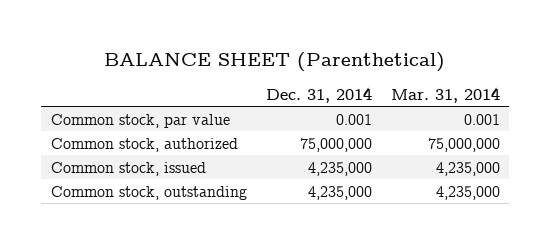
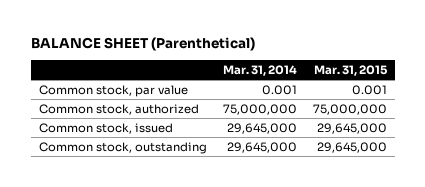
- | Dec. 31, 2014 | Mar. 31, 2014
+ | Mar. 31, 2014 | Mar. 31, 2015
- Common stock, issued | 4,235,000 | 4,235,000
- Common stock, outstanding | 4,235,000 | 4,235,000
+ Common stock, issued | 29,645,000 | 29,645,000
+ Common stock, outstanding | 29,645,000 | 29,645,000

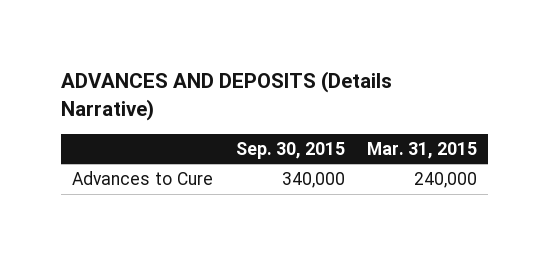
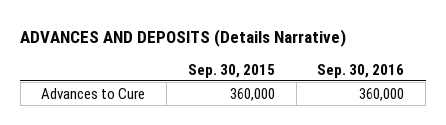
- | Sep. 30, 2015 | Mar. 31, 2015
+ | Sep. 30, 2015 | Sep. 30, 2016
- Advances to Cure | 340,000 | 240,000
+ Advances to Cure | 360,000 | 360,000

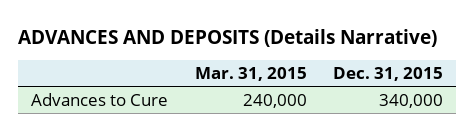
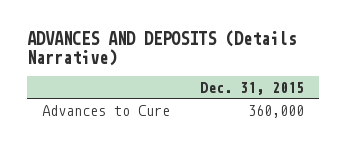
- | Mar. 31, 2015 | Dec. 31, 2015
+ | Dec. 31, 2015
- Advances to Cure | 240,000 | 340,000
+ Advances to Cure | 360,000

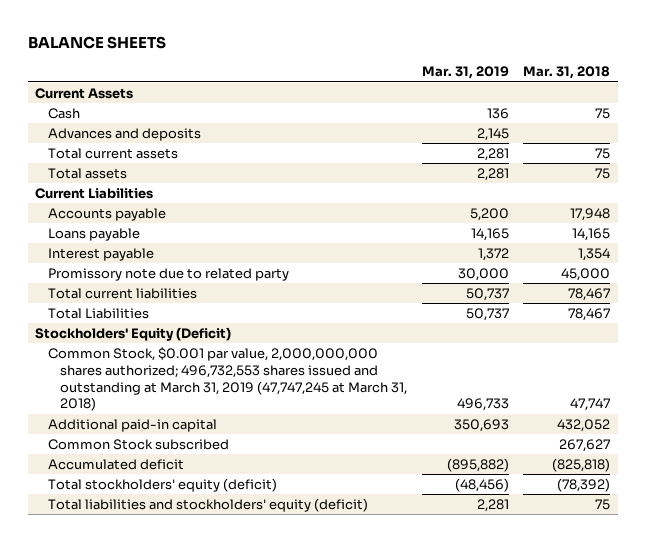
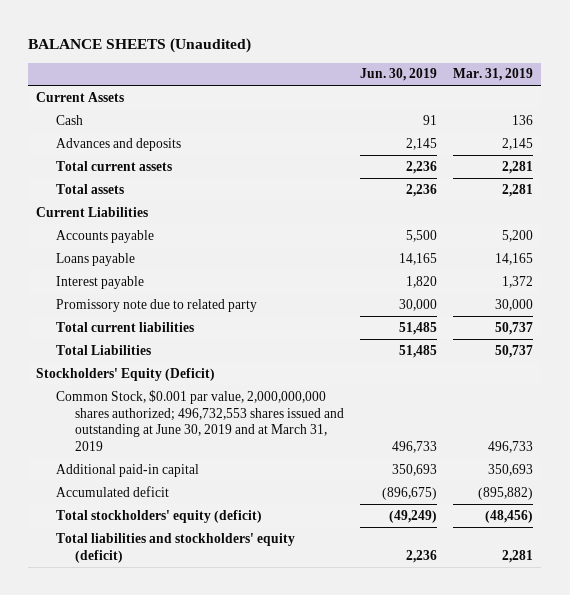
- BALANCE SHEETS
+ BALANCE SHEETS (Unaudited)
- | Mar. 31, 2019 | Mar. 31, 2018
+ | Jun. 30, 2019 | Mar. 31, 2019
- Common Stock, $0.001 par value, 2,000,000,000 shares authorized; 496,732,553 shares issued and outstanding at March 31, 2019 (47,747,245 at March 31, 2018) | 496,733 | 47,747
+ Common Stock, $0.001 par value, 2,000,000,000 shares authorized; 496,732,553 shares issued and outstanding at June 30, 2019 and at March 31, 2019 | 496,733 | 496,733
- Common Stock subscribed | | 267,627

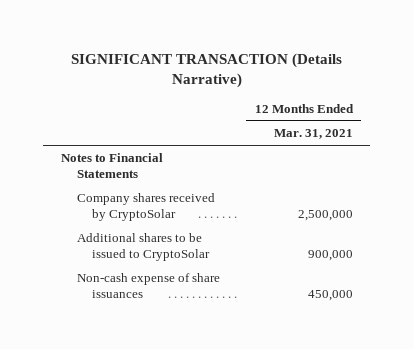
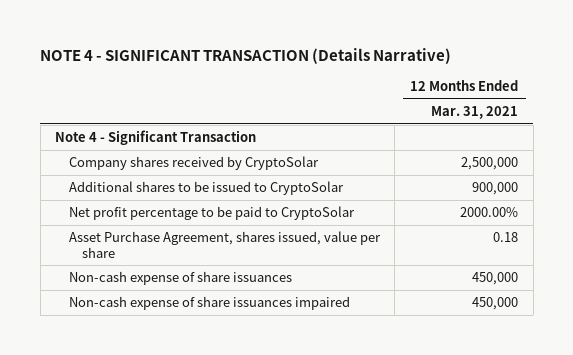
- SIGNIFICANT TRANSACTION (Details Narrative)
+ NOTE 4 - SIGNIFICANT TRANSACTION (Details Narrative)
- Notes to Financial Statements
+ Note 4 - Significant Transaction
+ Net profit percentage to be paid to CryptoSolar | 2000.00%
+ Asset Purchase Agreement, shares issued, value per share | 0.18
+ Non-cash expense of share issuances impaired | 450,000

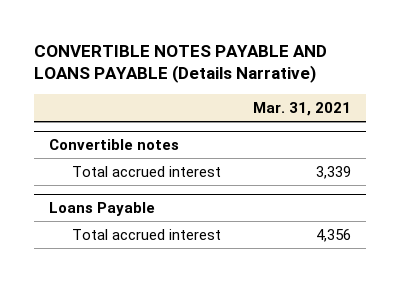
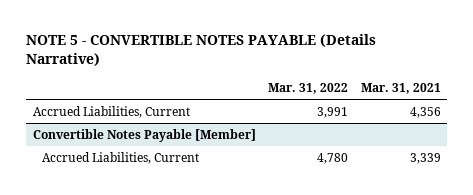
- CONVERTIBLE NOTES PAYABLE AND LOANS PAYABLE (Details Narrative)
+ NOTE 5 - CONVERTIBLE NOTES PAYABLE (Details Narrative)
- | Mar. 31, 2021
+ | Mar. 31, 2022 | Mar. 31, 2021
- Convertible notes
- Total accrued interest | 3,339
- Loans Payable
- Total accrued interest | 4,356
+ Accrued Liabilities, Current | 3,991 | 4,356
+ Convertible Notes Payable [Member]
+ Accrued Liabilities, Current | 4,780 | 3,339

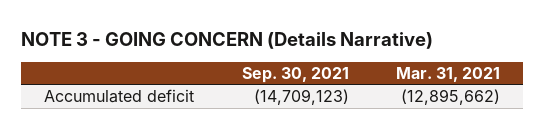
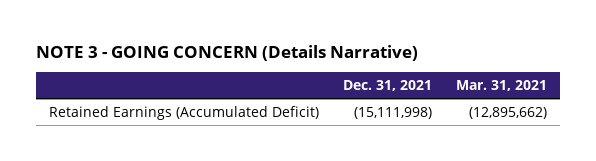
- | Sep. 30, 2021 | Mar. 31, 2021
+ | Dec. 31, 2021 | Mar. 31, 2021
- Accumulated deficit | (14,709,123) | (12,895,662)
+ Retained Earnings (Accumulated Deficit) | (15,111,998) | (12,895,662)

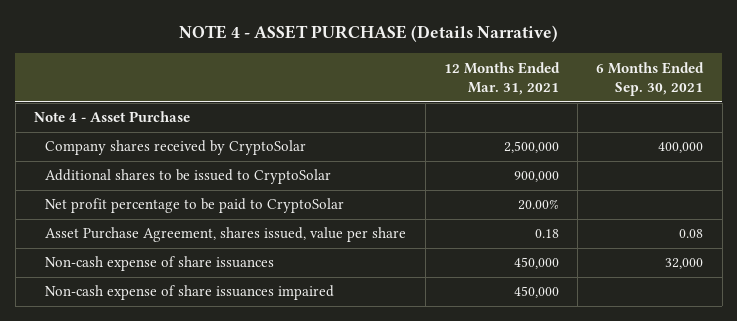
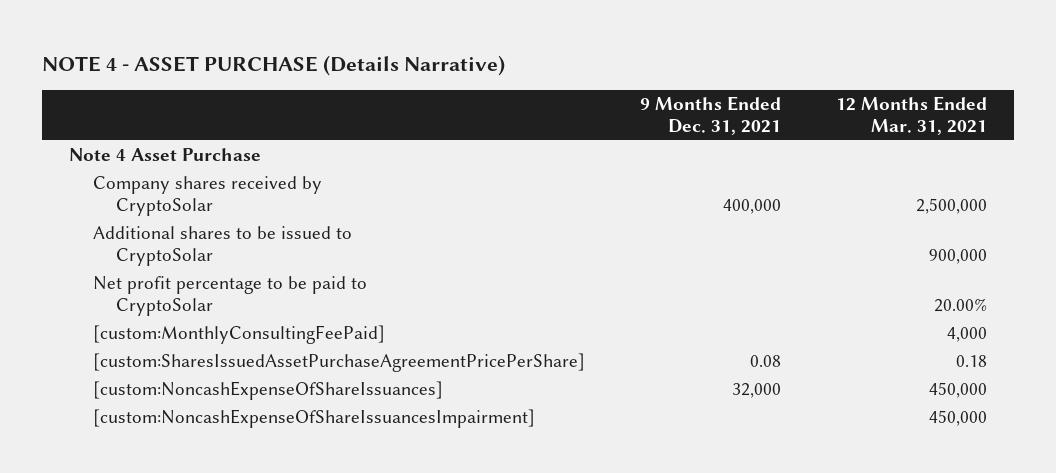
- | 12 Months Ended Mar. 31, 2021 | 6 Months Ended Sep. 30, 2021
+ | 9 Months Ended Dec. 31, 2021 | 12 Months Ended Mar. 31, 2021
- Note 4 - Asset Purchase
+ Note 4 Asset Purchase
- Asset Purchase Agreement, shares issued, value per share | 0.18 | 0.08
- Non-cash expense of share issuances | 450,000 | 32,000
- Non-cash expense of share issuances impaired | 450,000 |
+ [custom:MonthlyConsultingFeePaid] | | 4,000
+ [custom:SharesIssuedAssetPurchaseAgreementPricePerShare] | 0.08 | 0.18
+ [custom:NoncashExpenseOfShareIssuances] | 32,000 | 450,000
+ [custom:NoncashExpenseOfShareIssuancesImpairment] | | 450,000

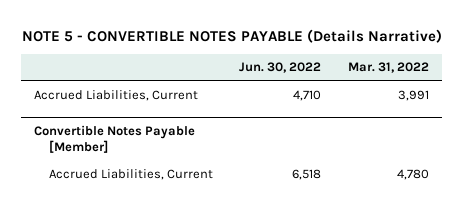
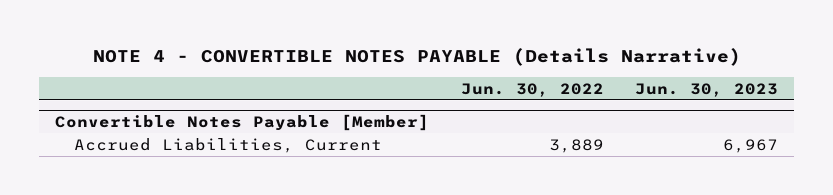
- NOTE 5 - CONVERTIBLE NOTES PAYABLE (Details Narrative)
+ NOTE 4 - CONVERTIBLE NOTES PAYABLE (Details Narrative)
- | Jun. 30, 2022 | Mar. 31, 2022
+ | Jun. 30, 2022 | Jun. 30, 2023
- Accrued Liabilities, Current | 4,710 | 3,991
@ Convertible Notes Payable [Member]
- Accrued Liabilities, Current | 6,518 | 4,780
+ Accrued Liabilities, Current | 3,889 | 6,967

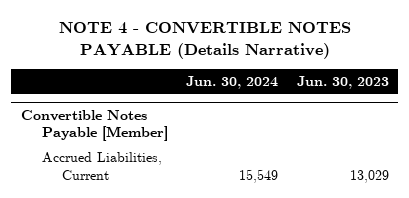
- | Jun. 30, 2022 | Jun. 30, 2023
+ | Jun. 30, 2024 | Jun. 30, 2023
@ Convertible Notes Payable [Member]
- Accrued Liabilities, Current | 3,889 | 6,967
+ Accrued Liabilities, Current | 15,549 | 13,029

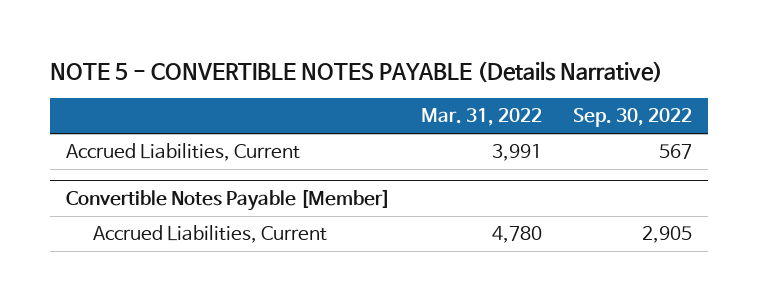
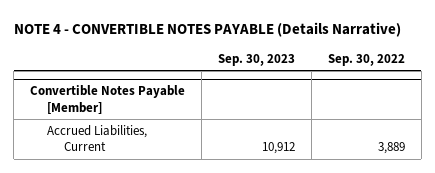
- NOTE 5 - CONVERTIBLE NOTES PAYABLE (Details Narrative)
+ NOTE 4 - CONVERTIBLE NOTES PAYABLE (Details Narrative)
- | Mar. 31, 2022 | Sep. 30, 2022
+ | Sep. 30, 2023 | Sep. 30, 2022
- Accrued Liabilities, Current | 3,991 | 567
@ Convertible Notes Payable [Member]
- Accrued Liabilities, Current | 4,780 | 2,905
+ Accrued Liabilities, Current | 10,912 | 3,889

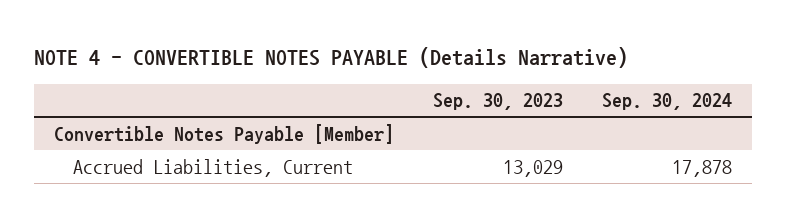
- | Sep. 30, 2023 | Sep. 30, 2022
+ | Sep. 30, 2023 | Sep. 30, 2024
@ Convertible Notes Payable [Member]
- Accrued Liabilities, Current | 10,912 | 3,889
+ Accrued Liabilities, Current | 13,029 | 17,878

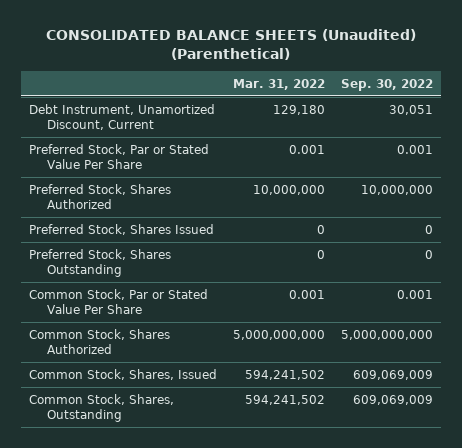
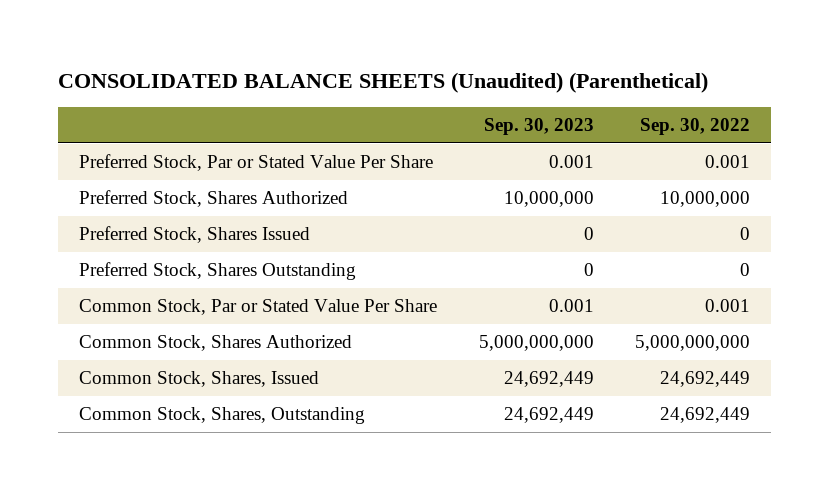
- | Mar. 31, 2022 | Sep. 30, 2022
+ | Sep. 30, 2023 | Sep. 30, 2022
- Debt Instrument, Unamortized Discount, Current | 129,180 | 30,051
- Common Stock, Shares, Issued | 594,241,502 | 609,069,009
- Common Stock, Shares, Outstanding | 594,241,502 | 609,069,009
+ Common Stock, Shares, Issued | 24,692,449 | 24,692,449
+ Common Stock, Shares, Outstanding | 24,692,449 | 24,692,449

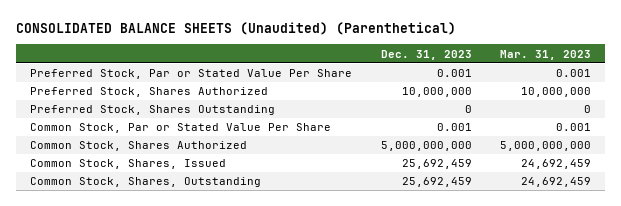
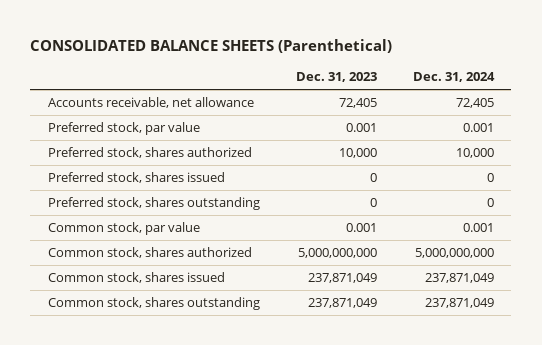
- CONSOLIDATED BALANCE SHEETS (Unaudited) (Parenthetical)
+ CONSOLIDATED BALANCE SHEETS (Parenthetical)
- | Dec. 31, 2023 | Mar. 31, 2023
+ | Dec. 31, 2023 | Dec. 31, 2024
- Preferred Stock, Par or Stated Value Per Share | 0.001 | 0.001
- Preferred Stock, Shares Authorized | 10,000,000 | 10,000,000
- Preferred Stock, Shares Outstanding | 0 | 0
- Common Stock, Par or Stated Value Per Share | 0.001 | 0.001
- Common Stock, Shares Authorized | 5,000,000,000 | 5,000,000,000
- Common Stock, Shares, Issued | 25,692,459 | 24,692,459
- Common Stock, Shares, Outstanding | 25,692,459 | 24,692,459
+ Accounts receivable, net allowance | 72,405 | 72,405
+ Preferred stock, par value | 0.001 | 0.001
+ Preferred stock, shares authorized | 10,000 | 10,000
+ Preferred stock, shares issued | 0 | 0
+ Preferred stock, shares outstanding | 0 | 0
+ Common stock, par value | 0.001 | 0.001
+ Common stock, shares authorized | 5,000,000,000 | 5,000,000,000
+ Common stock, shares issued | 237,871,049 | 237,871,049
+ Common stock, shares outstanding | 237,871,049 | 237,871,049

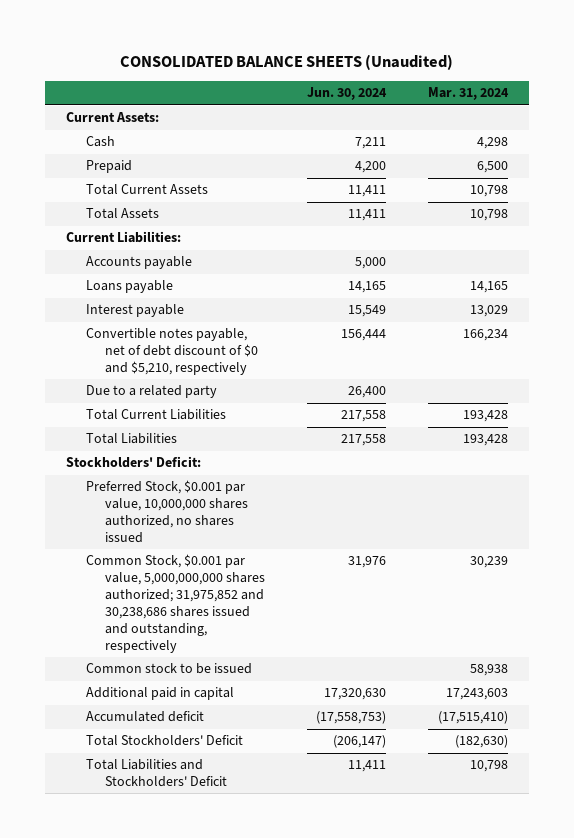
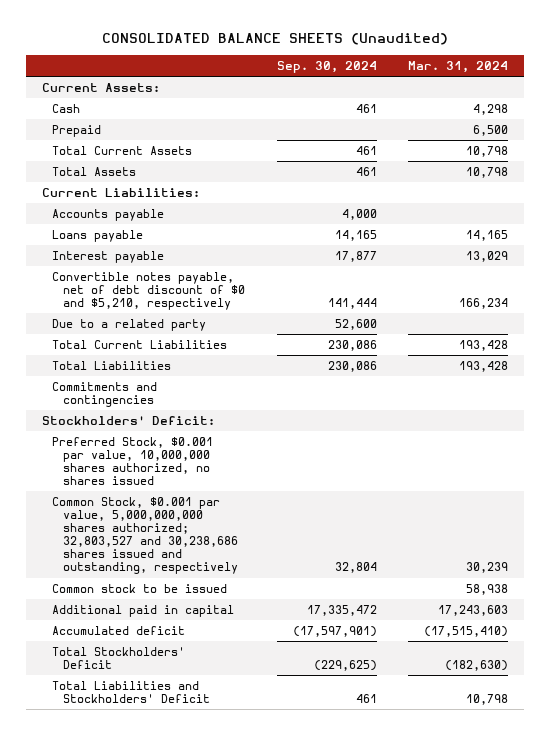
- | Jun. 30, 2024 | Mar. 31, 2024
+ | Sep. 30, 2024 | Mar. 31, 2024
+ Commitments and contingencies
- Common Stock, $0.001 par value, 5,000,000,000 shares authorized; 31,975,852 and 30,238,686 shares issued and outstanding, respectively | 31,976 | 30,239
+ Common Stock, $0.001 par value, 5,000,000,000 shares authorized; 32,803,527 and 30,238,686 shares issued and outstanding, respectively | 32,804 | 30,239

